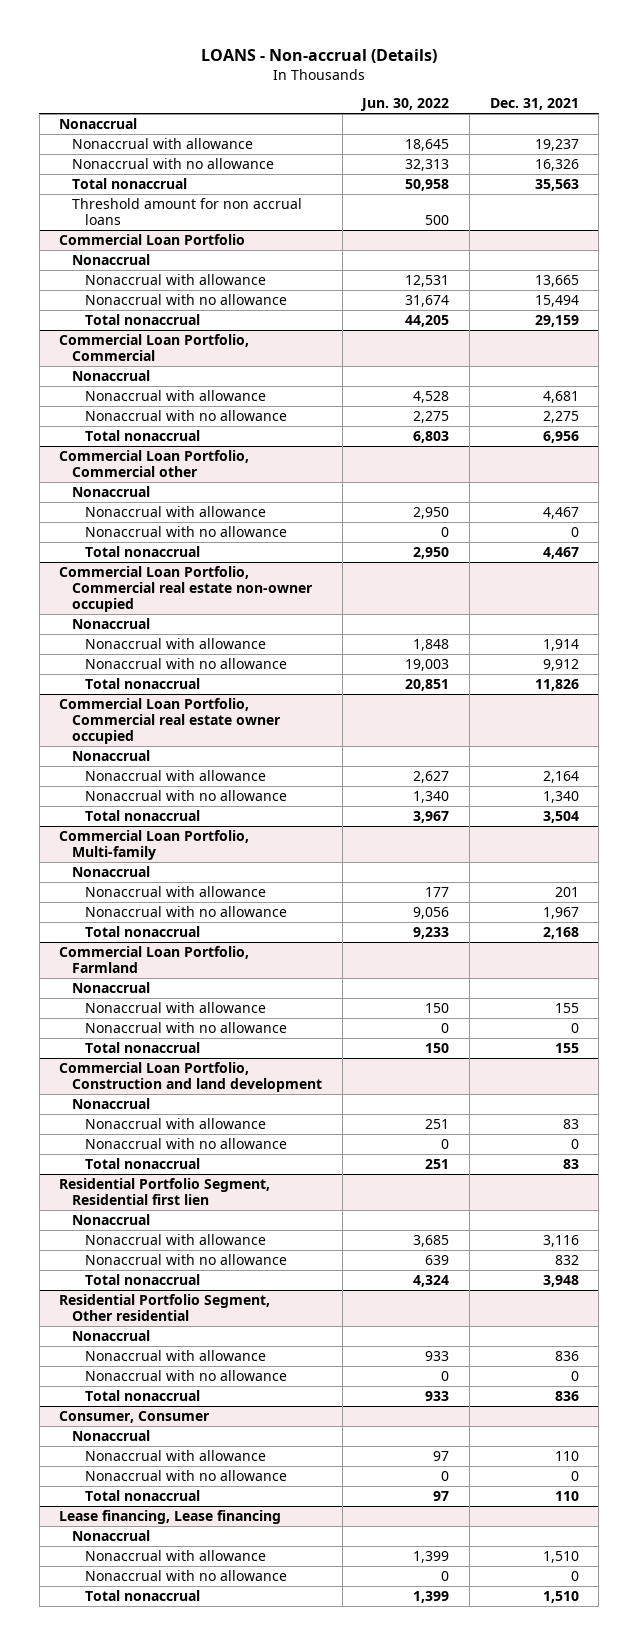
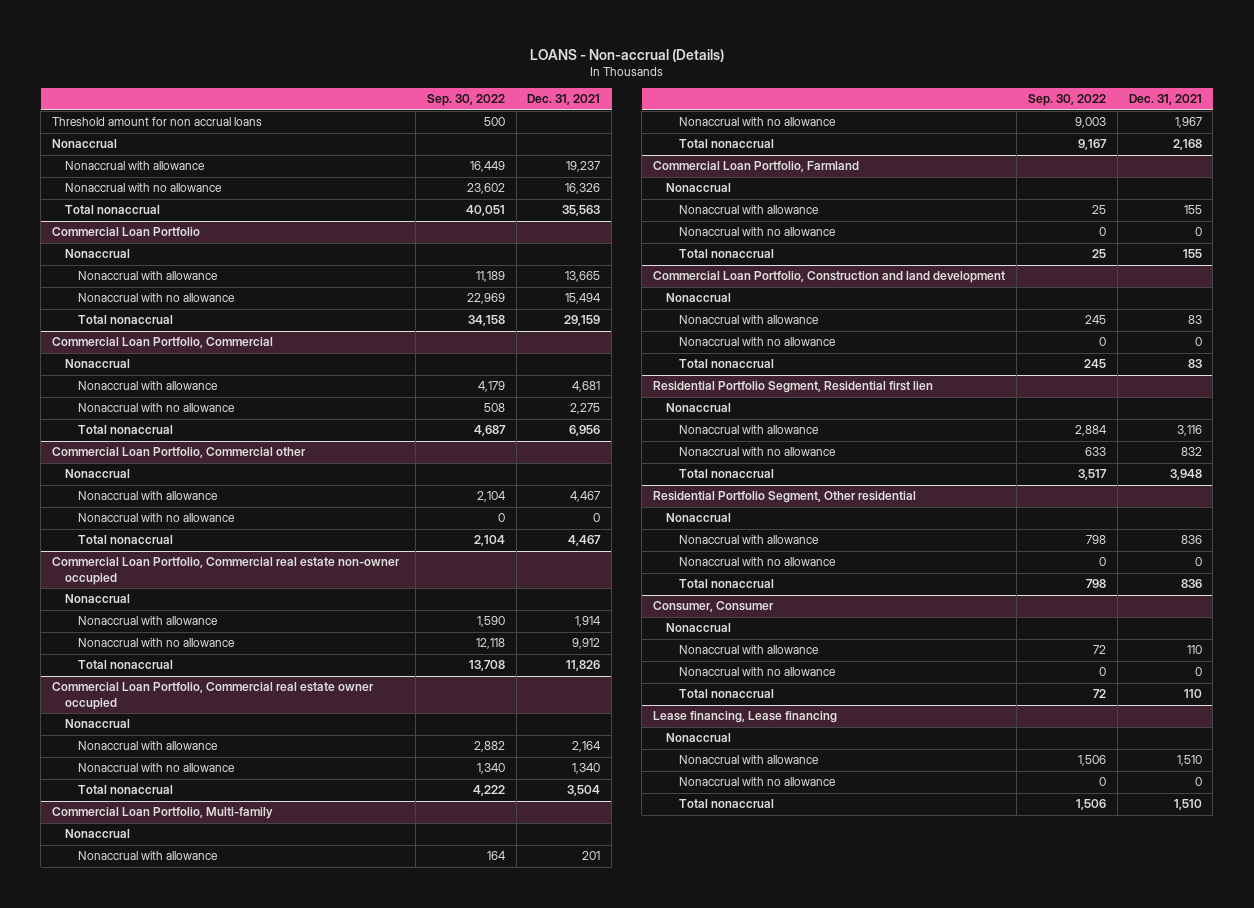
- | Jun. 30, 2022 | Dec. 31, 2021
+ | Sep. 30, 2022 | Dec. 31, 2021
moved up: Threshold amount for non accrual loans | 500 |

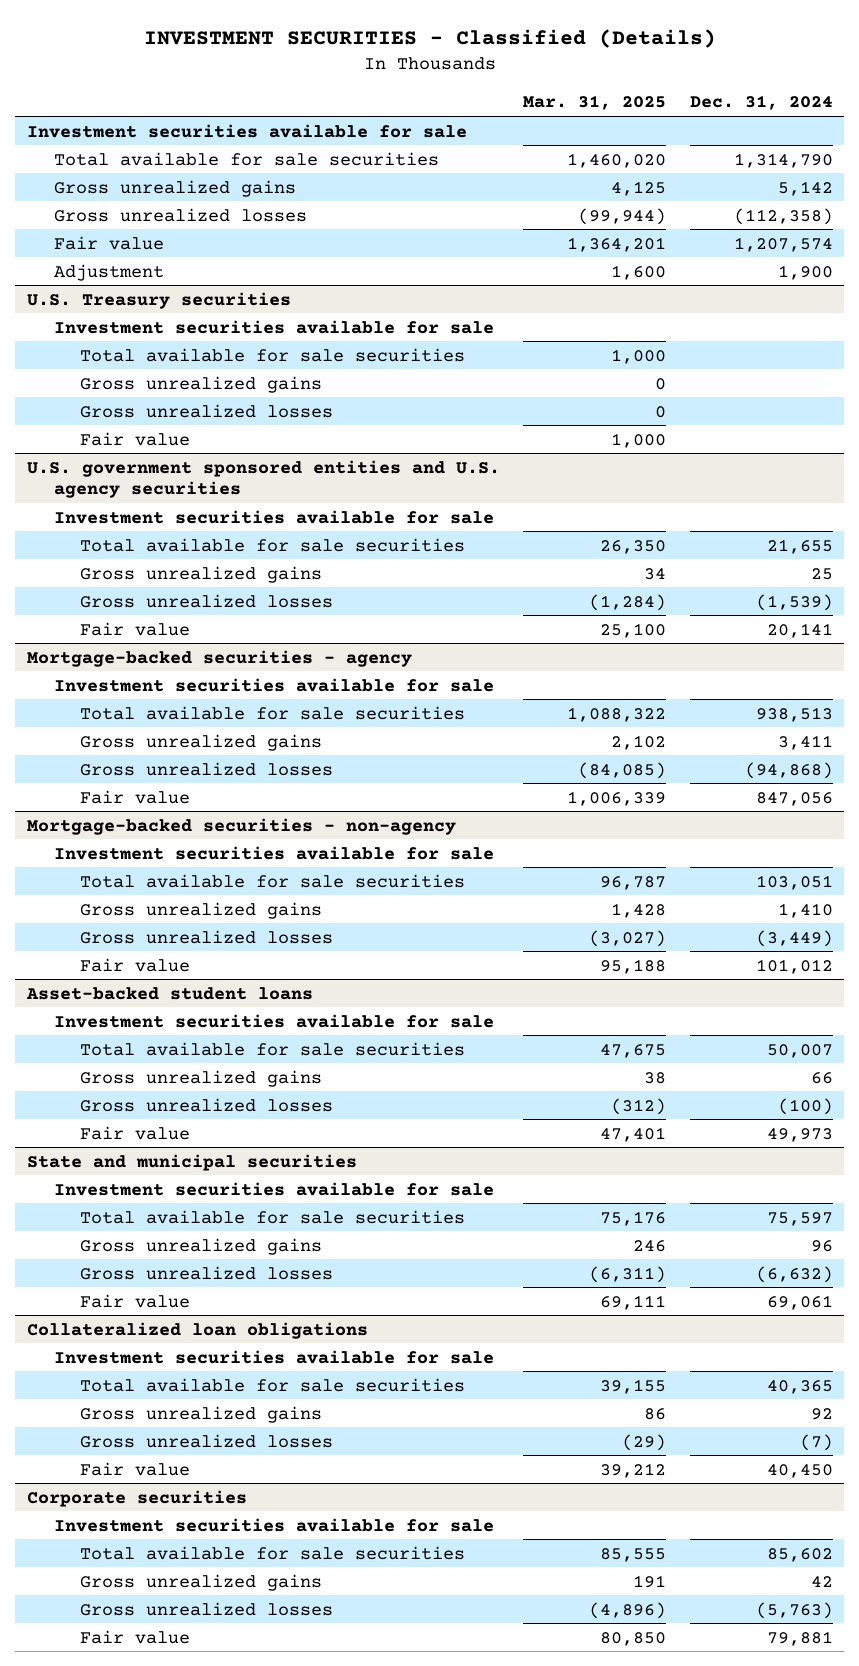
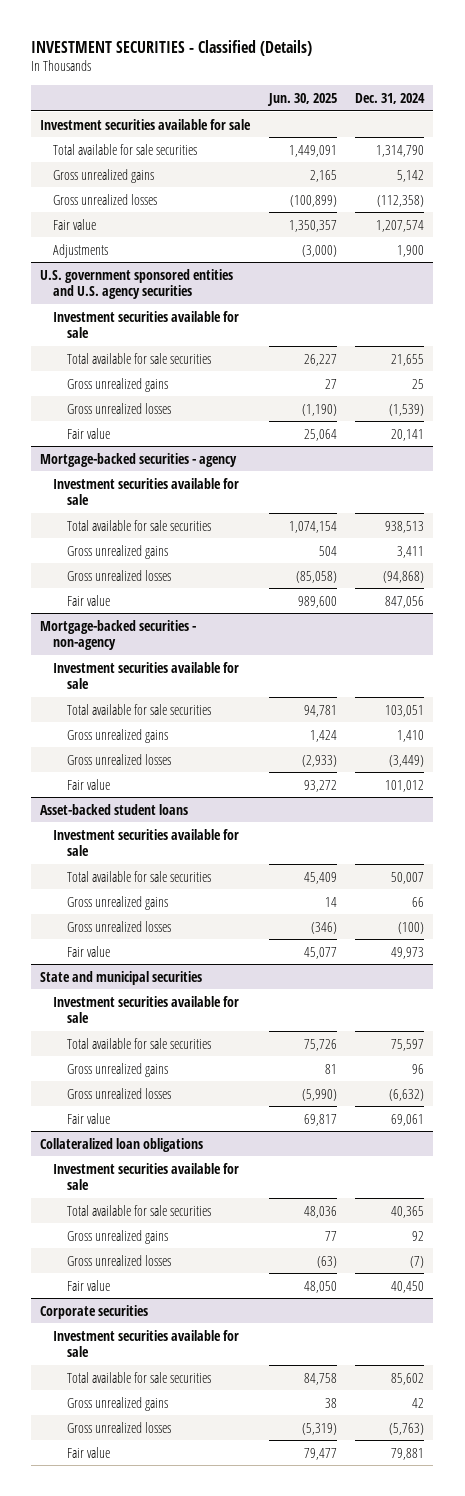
- | Mar. 31, 2025 | Dec. 31, 2024
+ | Jun. 30, 2025 | Dec. 31, 2024
- Adjustment | 1,600 | 1,900
- U.S. Treasury securities
- Investment securities available for sale
- Total available for sale securities | 1,000 |
- Gross unrealized gains | 0 |
- Gross unrealized losses | 0 |
- Fair value | 1,000 |
+ Adjustments | (3,000) | 1,900

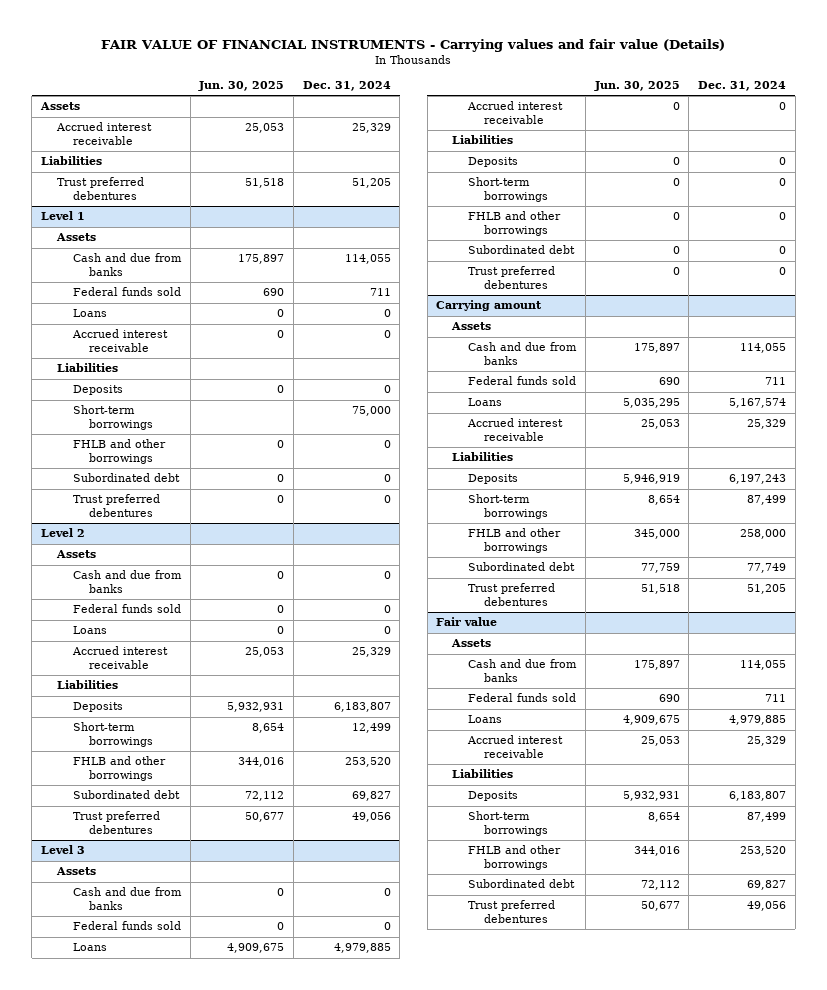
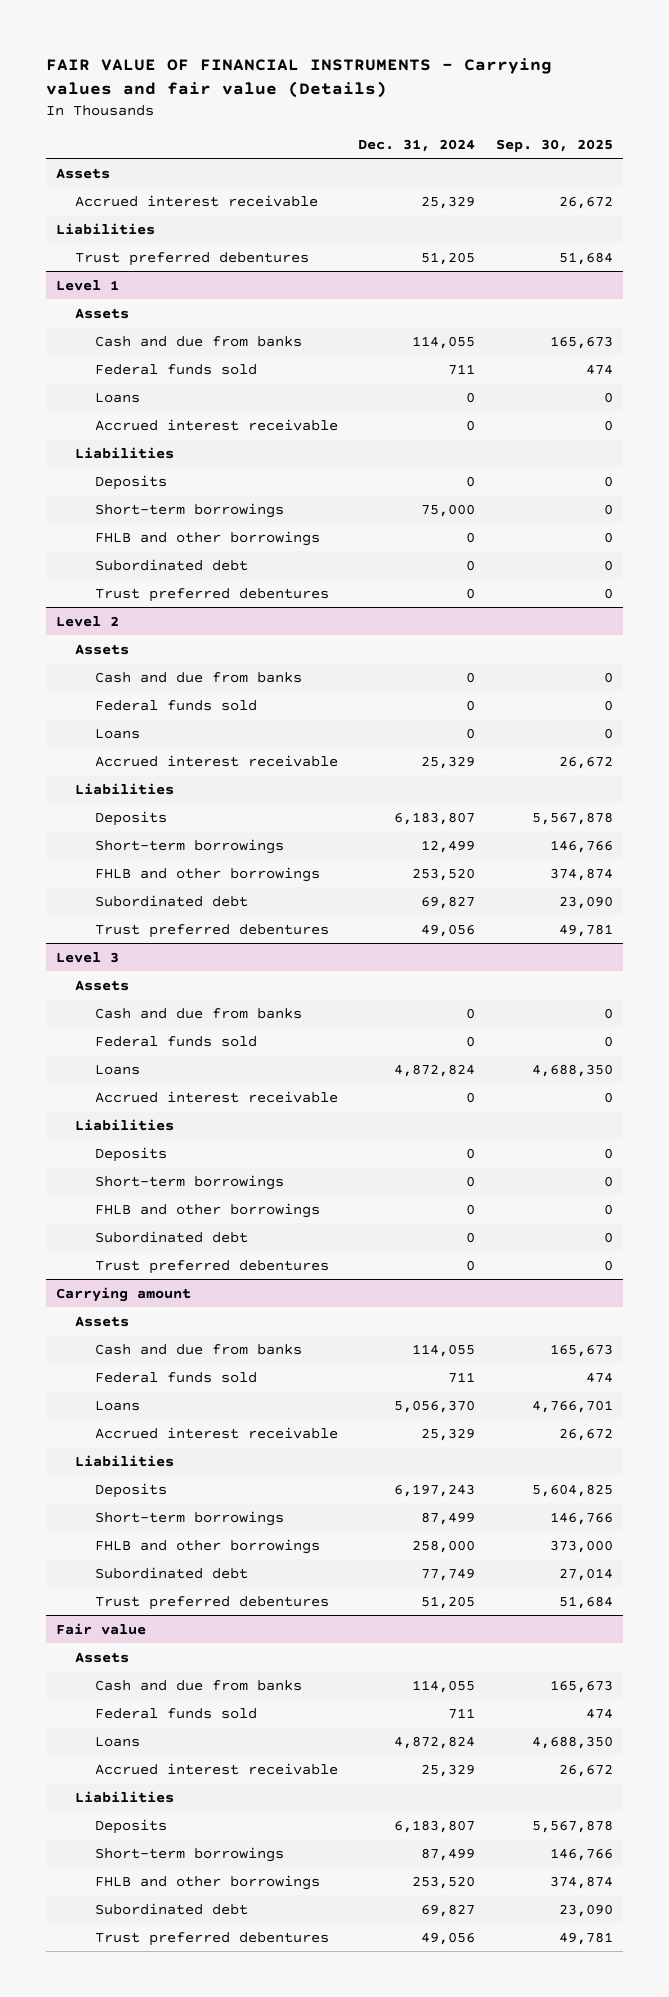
- | Jun. 30, 2025 | Dec. 31, 2024
+ | Dec. 31, 2024 | Sep. 30, 2025
@ Level 3
- Loans | 4,909,675 | 4,979,885
+ Loans | 4,872,824 | 4,688,350
@ Carrying amount
- Loans | 5,035,295 | 5,167,574
+ Loans | 5,056,370 | 4,766,701
@ Fair value
- Loans | 4,909,675 | 4,979,885
+ Loans | 4,872,824 | 4,688,350

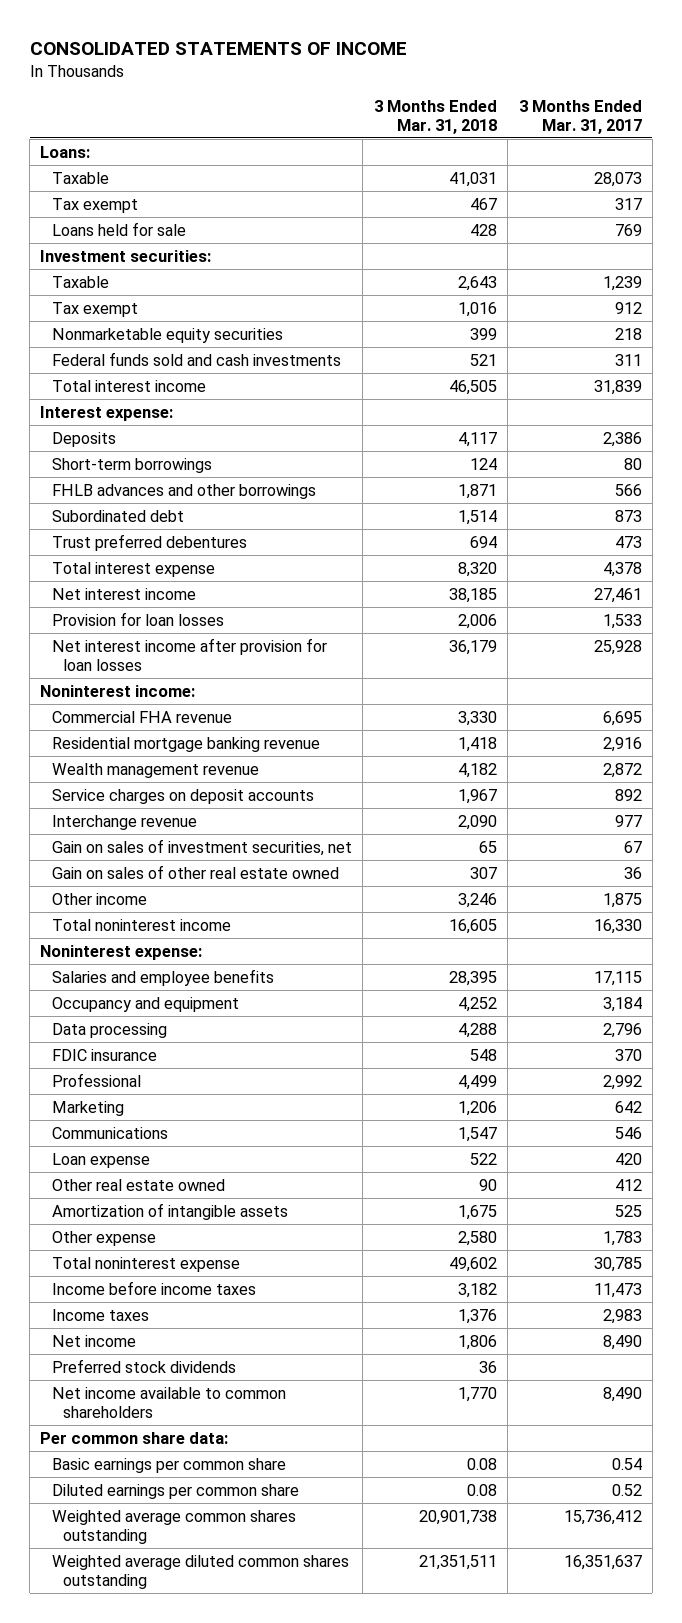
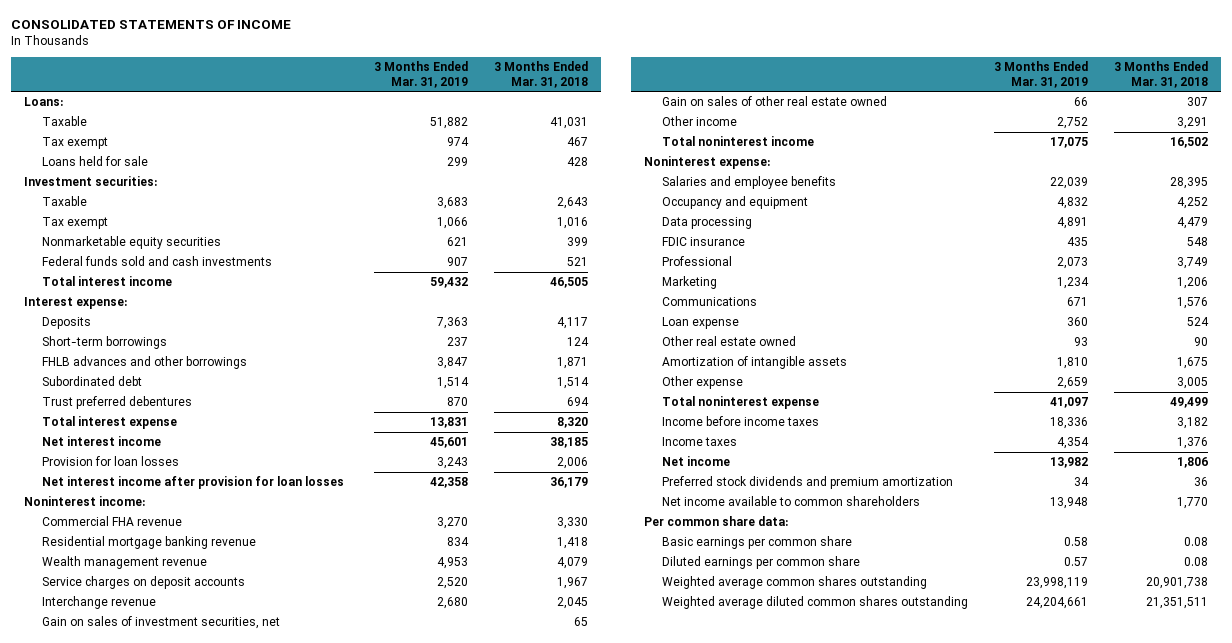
- | 3 Months Ended Mar. 31, 2018 | 3 Months Ended Mar. 31, 2017
+ | 3 Months Ended Mar. 31, 2019 | 3 Months Ended Mar. 31, 2018
- Wealth management revenue | 4,182 | 2,872
+ Wealth management revenue | 4,953 | 4,079
- Interchange revenue | 2,090 | 977
+ Interchange revenue | 2,680 | 2,045
- Other income | 3,246 | 1,875
- Total noninterest income | 16,605 | 16,330
+ Other income | 2,752 | 3,291
+ Total noninterest income | 17,075 | 16,502
- Data processing | 4,288 | 2,796
+ Data processing | 4,891 | 4,479
- Professional | 4,499 | 2,992
+ Professional | 2,073 | 3,749
- Communications | 1,547 | 546
- Loan expense | 522 | 420
+ Communications | 671 | 1,576
+ Loan expense | 360 | 524
- Other expense | 2,580 | 1,783
- Total noninterest expense | 49,602 | 30,785
+ Other expense | 2,659 | 3,005
+ Total noninterest expense | 41,097 | 49,499
- Preferred stock dividends | 36 |
+ Preferred stock dividends and premium amortization | 34 | 36

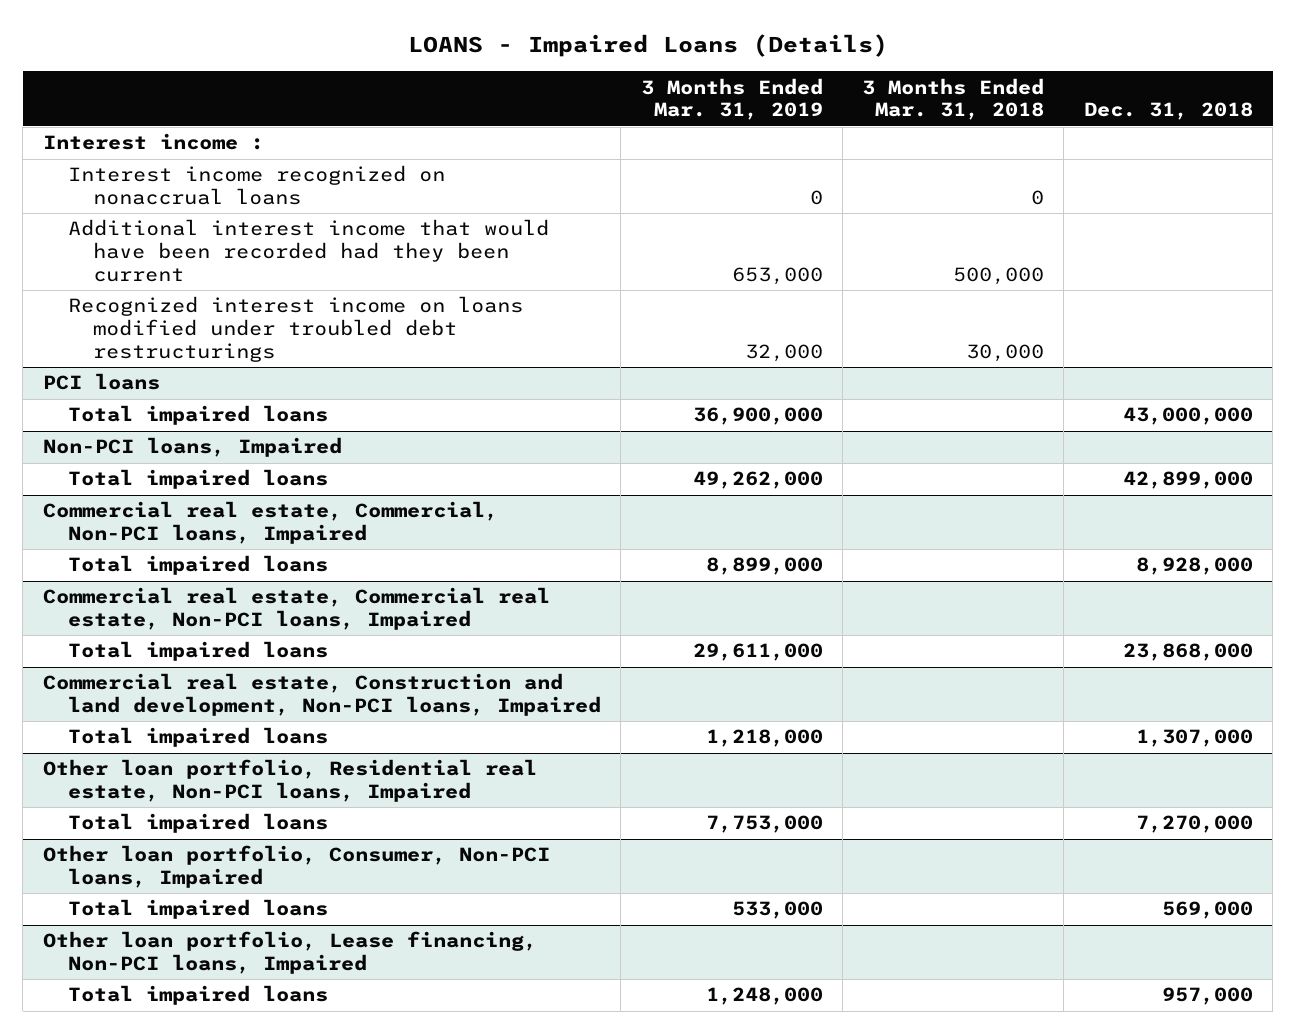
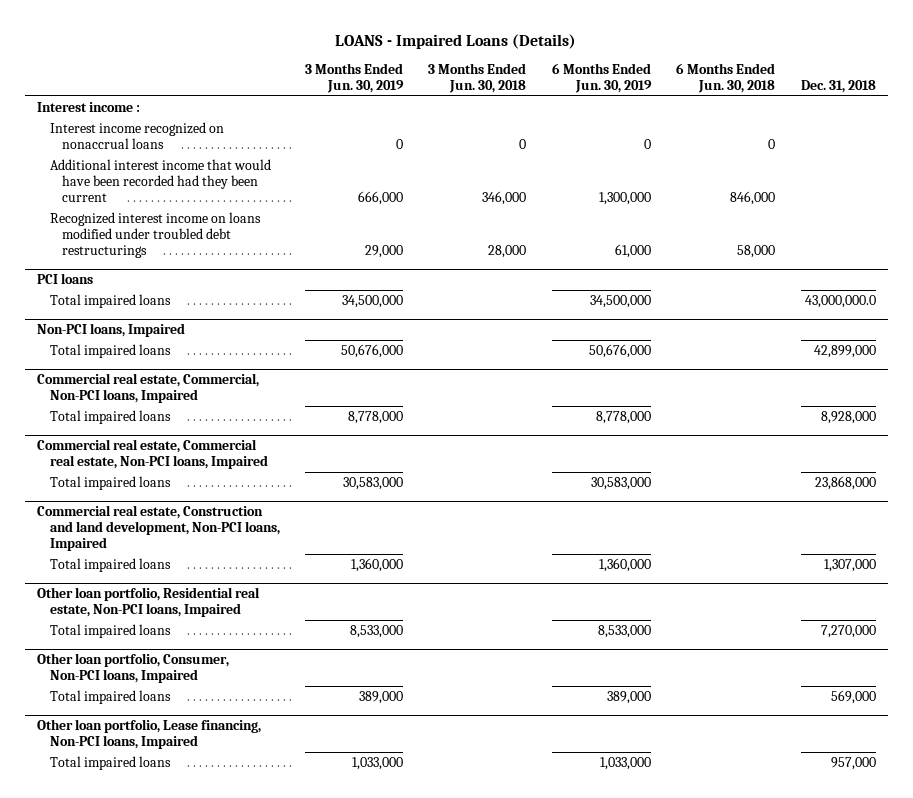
- | 3 Months Ended Mar. 31, 2019 | 3 Months Ended Mar. 31, 2018 | Dec. 31, 2018
+ | 3 Months Ended Jun. 30, 2019 | 3 Months Ended Jun. 30, 2018 | 6 Months Ended Jun. 30, 2019 | 6 Months Ended Jun. 30, 2018 | Dec. 31, 2018
@ PCI loans
- Total impaired loans | 36,900,000 | | 43,000,000
+ Total impaired loans | 34,500,000 | | 34,500,000 | | 43,000,000.0

